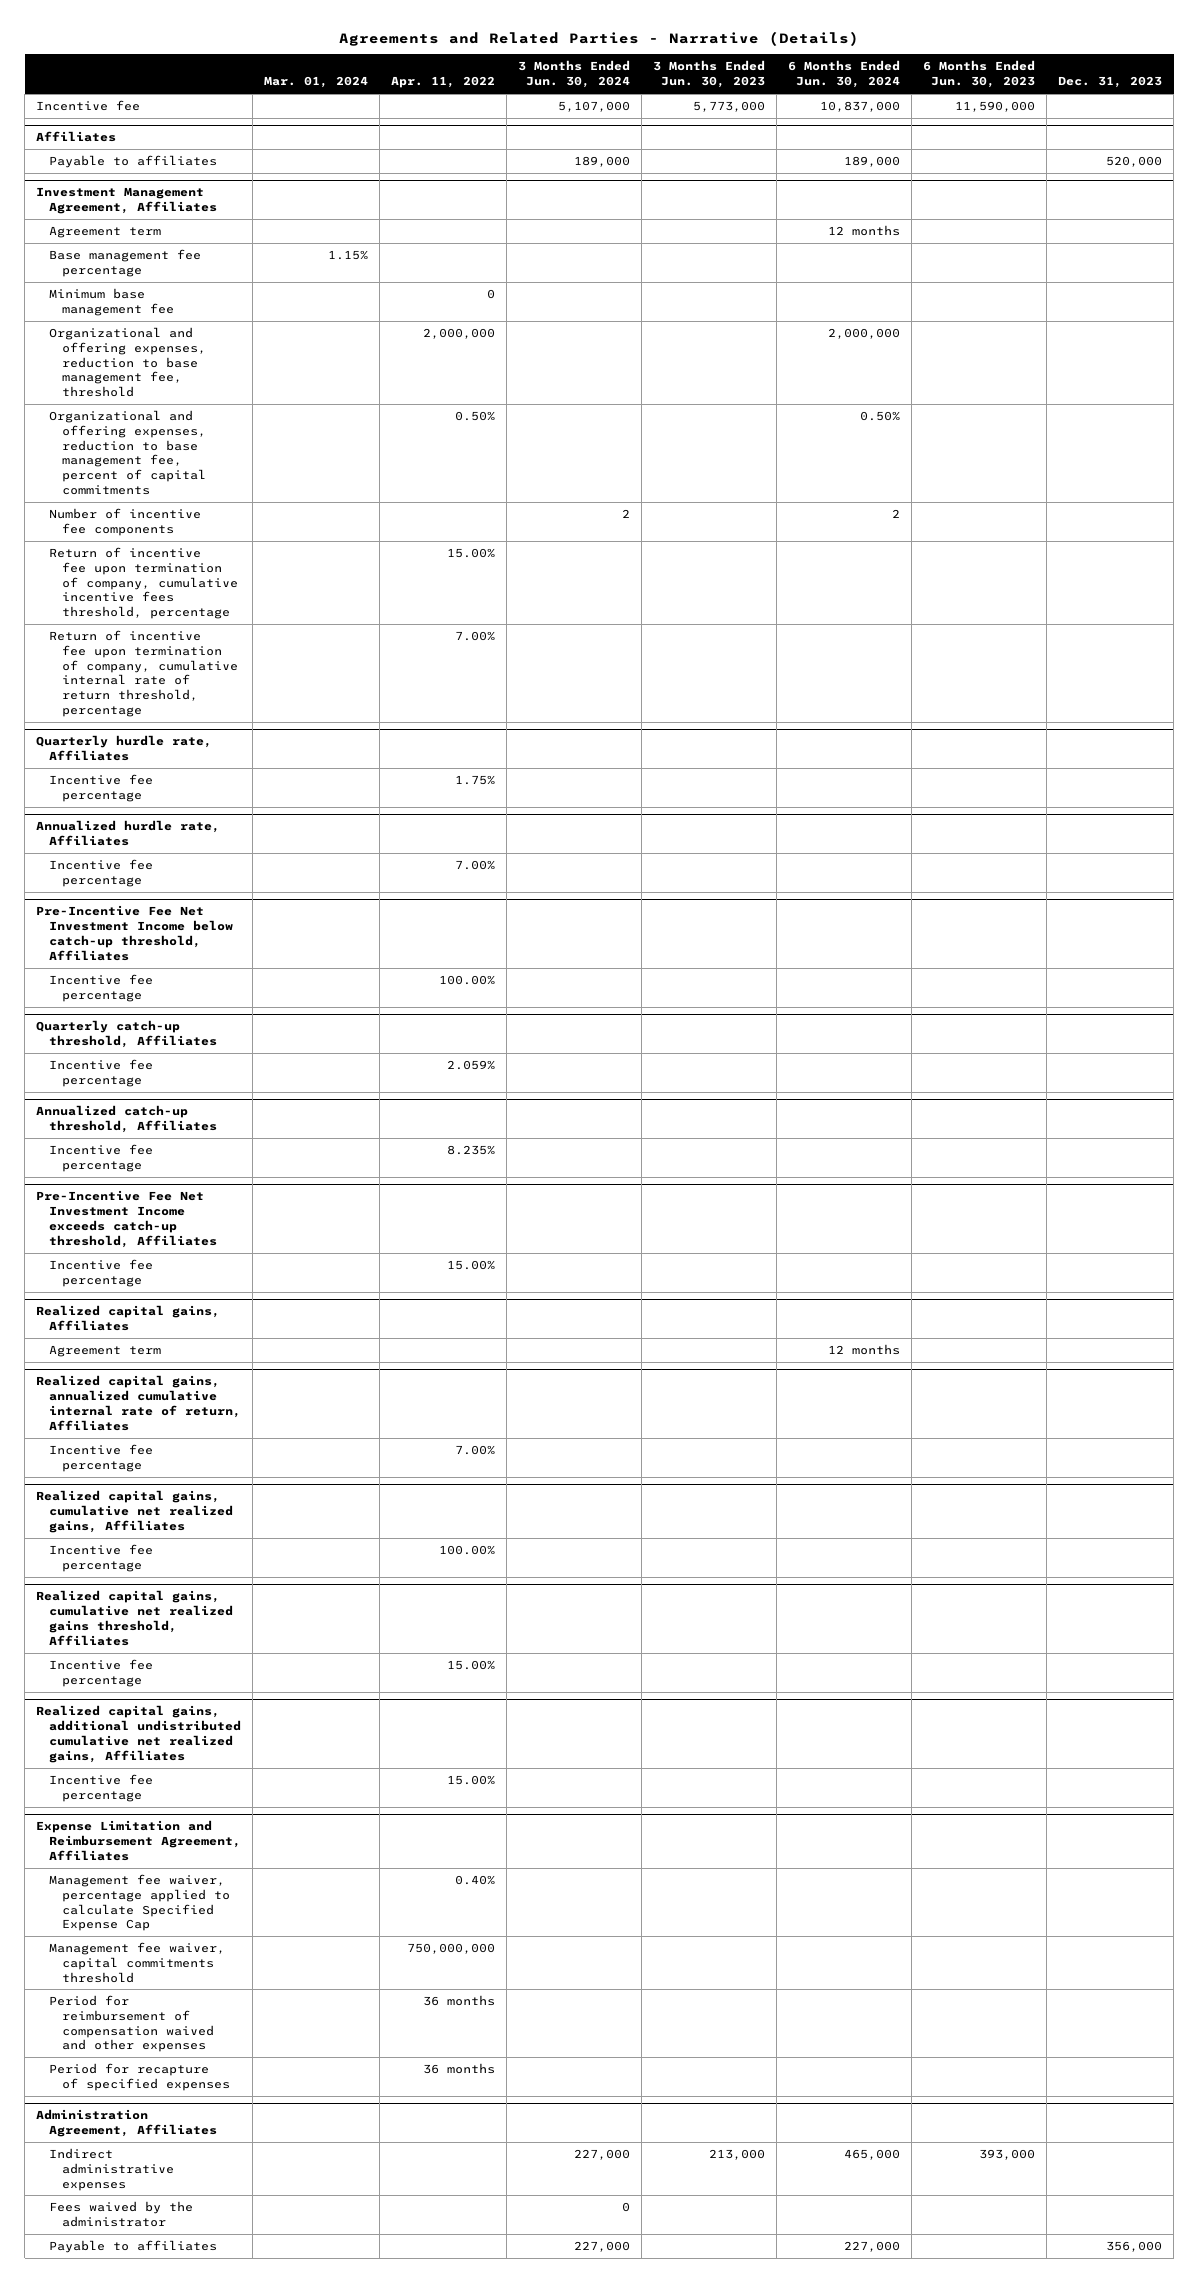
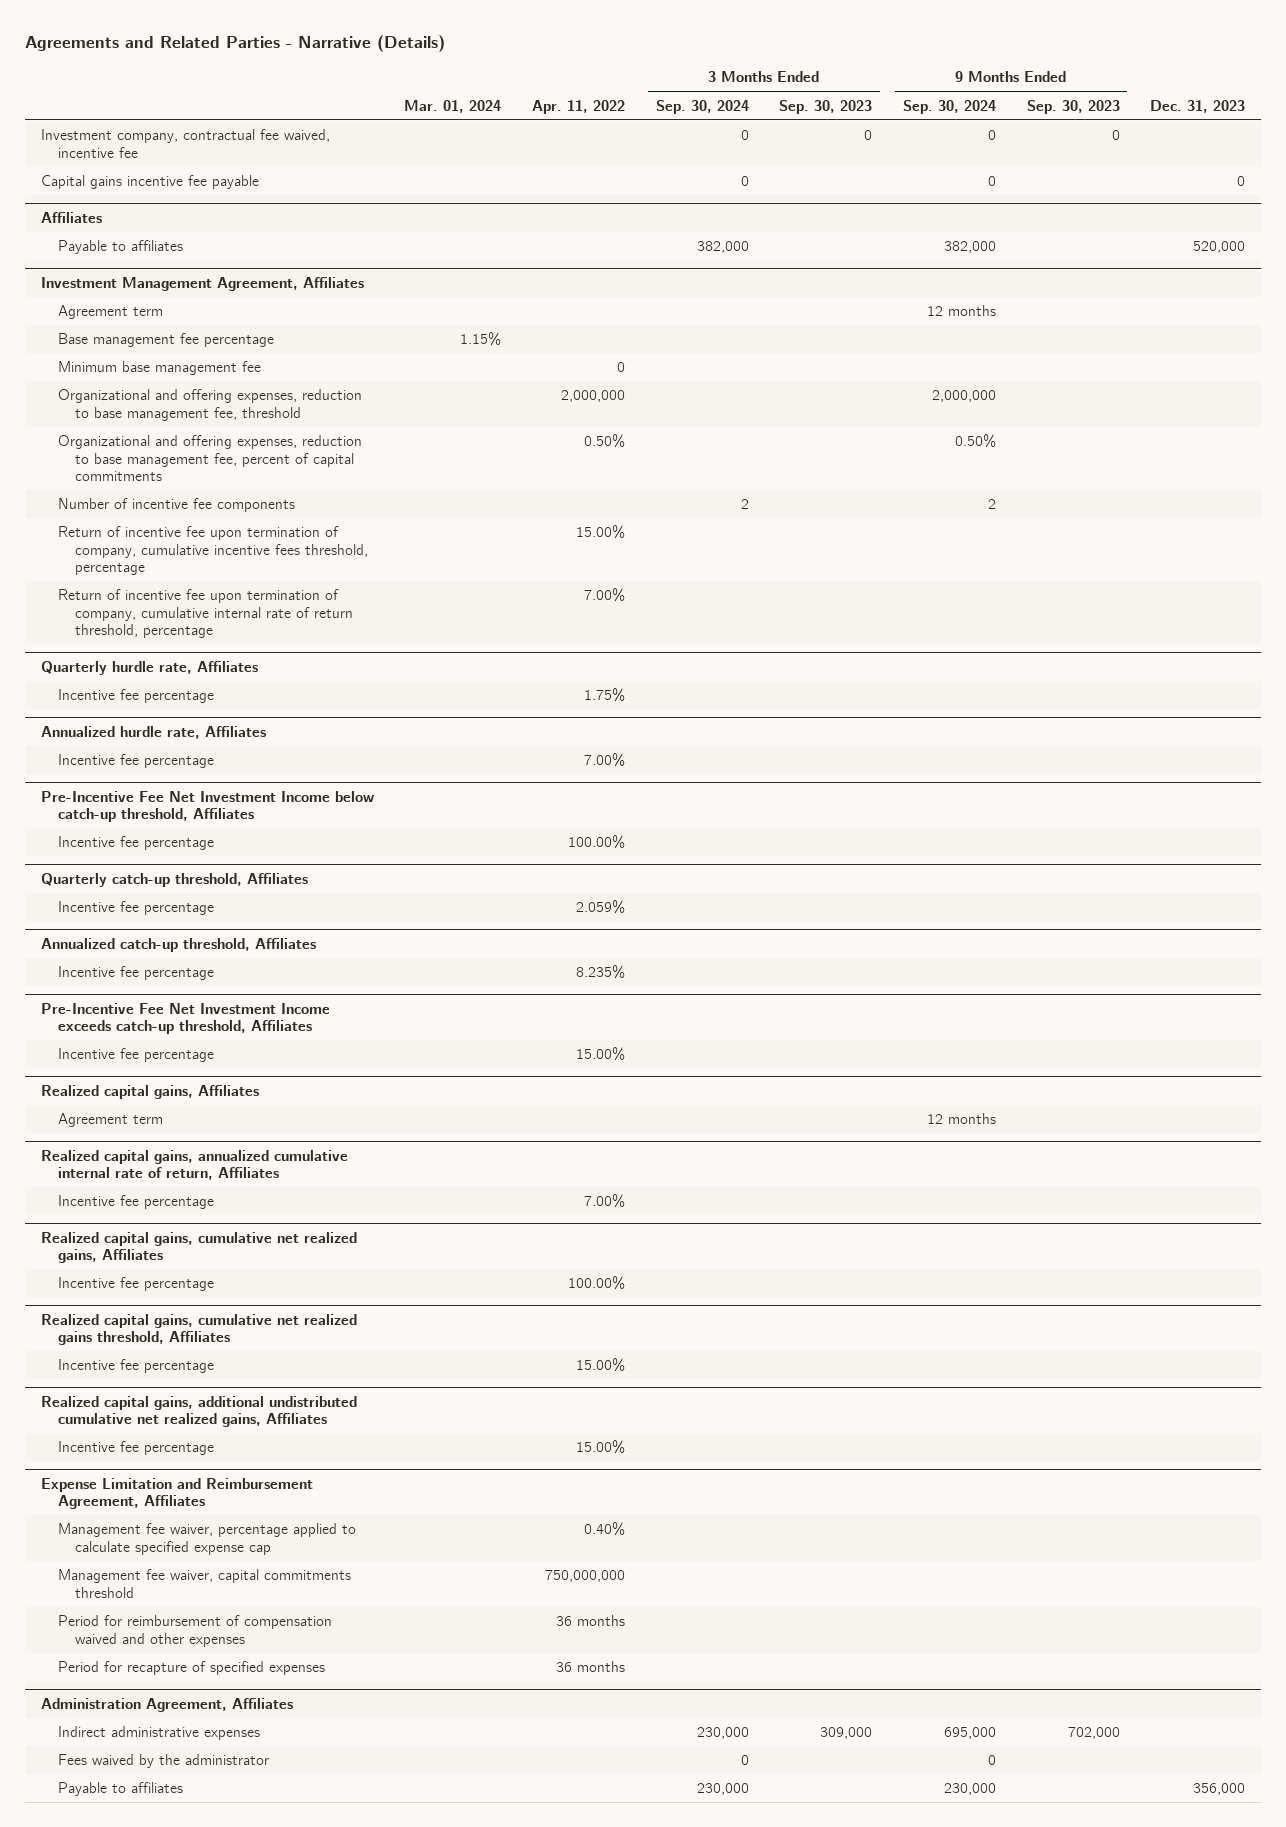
- | Mar. 01, 2024 | Apr. 11, 2022 | 3 Months Ended Jun. 30, 2024 | 3 Months Ended Jun. 30, 2023 | 6 Months Ended Jun. 30, 2024 | 6 Months Ended Jun. 30, 2023 | Dec. 31, 2023
+ | Mar. 01, 2024 | Apr. 11, 2022 | 3 Months Ended Sep. 30, 2024 | 3 Months Ended Sep. 30, 2023 | 9 Months Ended Sep. 30, 2024 | 9 Months Ended Sep. 30, 2023 | Dec. 31, 2023
- Incentive fee | | | 5,107,000 | 5,773,000 | 10,837,000 | 11,590,000 |
+ Investment company, contractual fee waived, incentive fee | | | 0 | 0 | 0 | 0 |
+ Capital gains incentive fee payable | | | 0 | | 0 | | 0
@ Expense Limitation and Reimbursement Agreement, Affiliates
- Management fee waiver, percentage applied to calculate Specified Expense Cap | | 0.40% | | | | |
+ Management fee waiver, percentage applied to calculate specified expense cap | | 0.40% | | | | |

